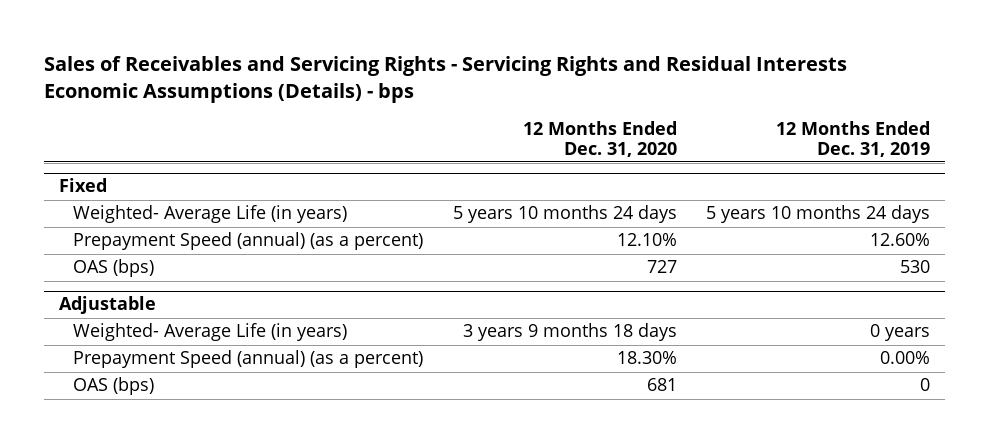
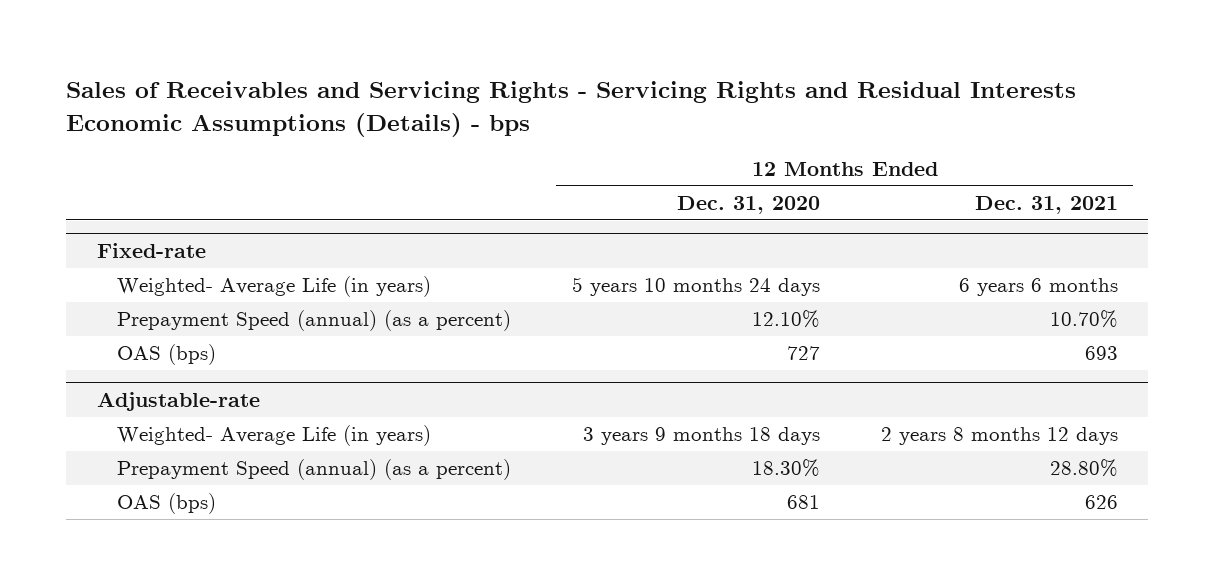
- | 12 Months Ended Dec. 31, 2020 | 12 Months Ended Dec. 31, 2019
+ | 12 Months Ended Dec. 31, 2020 | 12 Months Ended Dec. 31, 2021
- Fixed
+ Fixed-rate
- Adjustable
+ Adjustable-rate

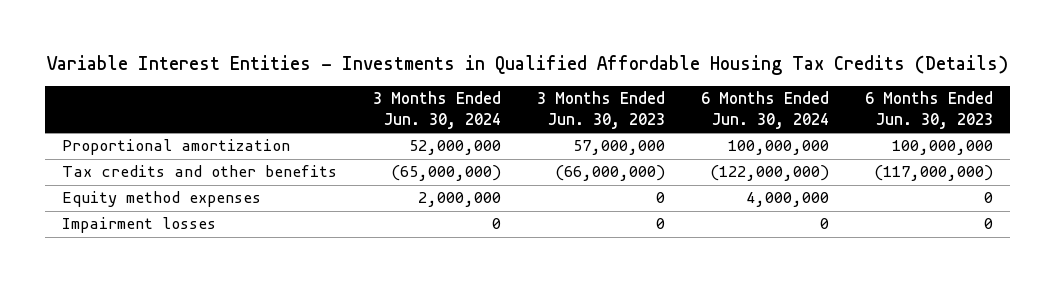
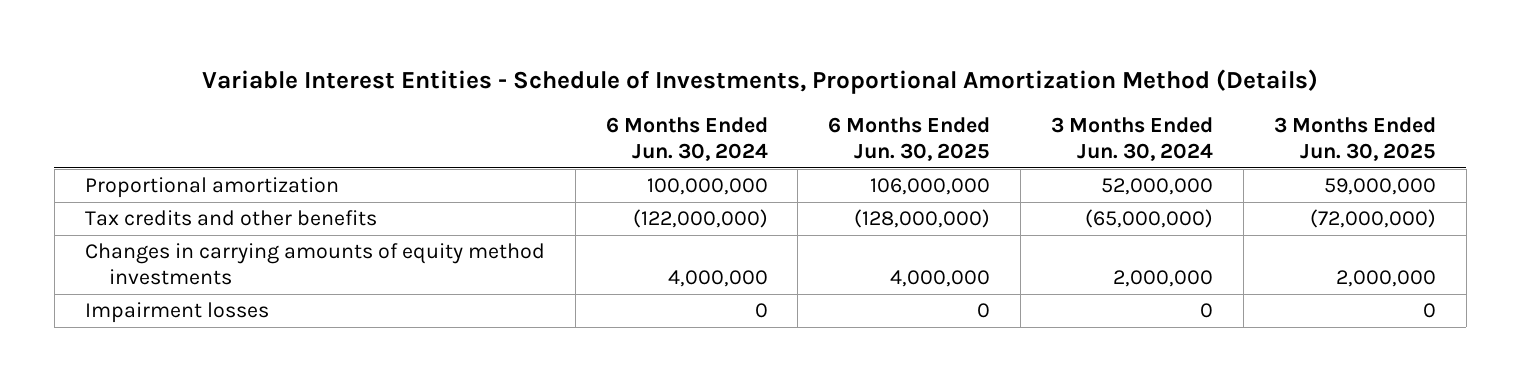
- Variable Interest Entities - Investments in Qualified Affordable Housing Tax Credits (Details)
+ Variable Interest Entities - Schedule of Investments, Proportional Amortization Method (Details)
- | 3 Months Ended Jun. 30, 2024 | 3 Months Ended Jun. 30, 2023 | 6 Months Ended Jun. 30, 2024 | 6 Months Ended Jun. 30, 2023
+ | 6 Months Ended Jun. 30, 2024 | 6 Months Ended Jun. 30, 2025 | 3 Months Ended Jun. 30, 2024 | 3 Months Ended Jun. 30, 2025
- Equity method expenses | 2,000,000 | 0 | 4,000,000 | 0
+ Changes in carrying amounts of equity method investments | 4,000,000 | 4,000,000 | 2,000,000 | 2,000,000

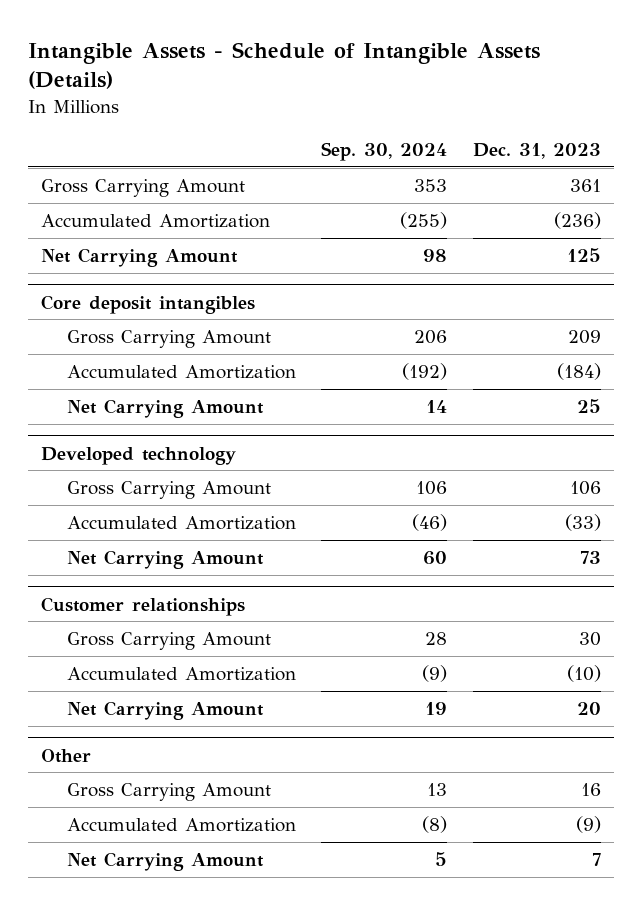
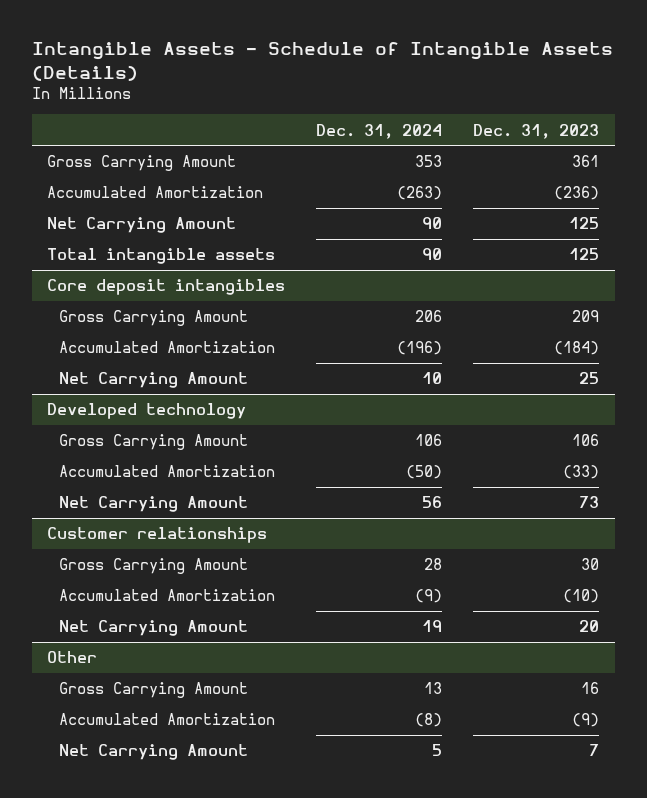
- | Sep. 30, 2024 | Dec. 31, 2023
+ | Dec. 31, 2024 | Dec. 31, 2023
+ Total intangible assets | 90 | 125

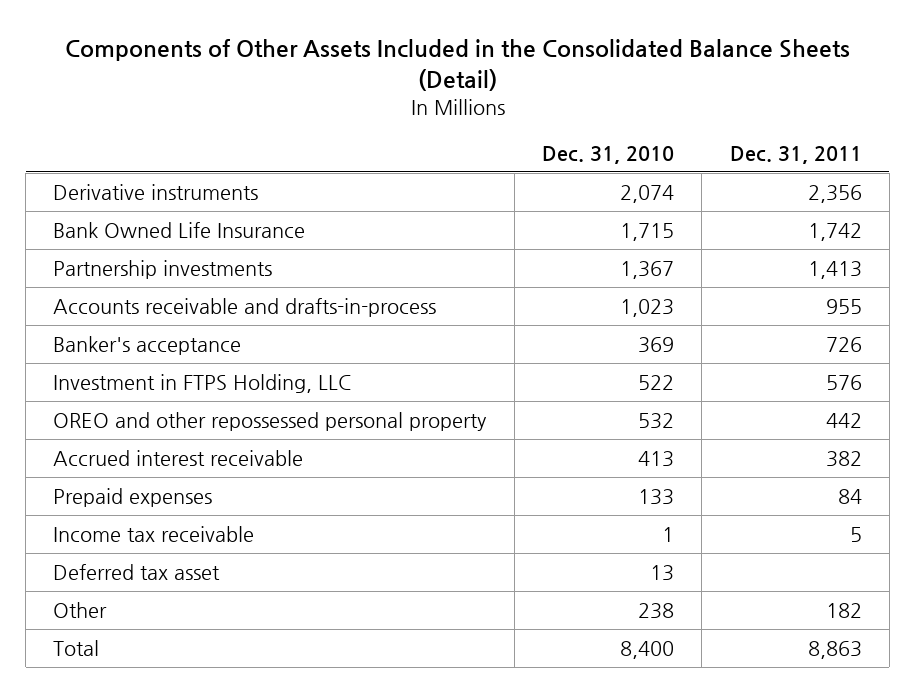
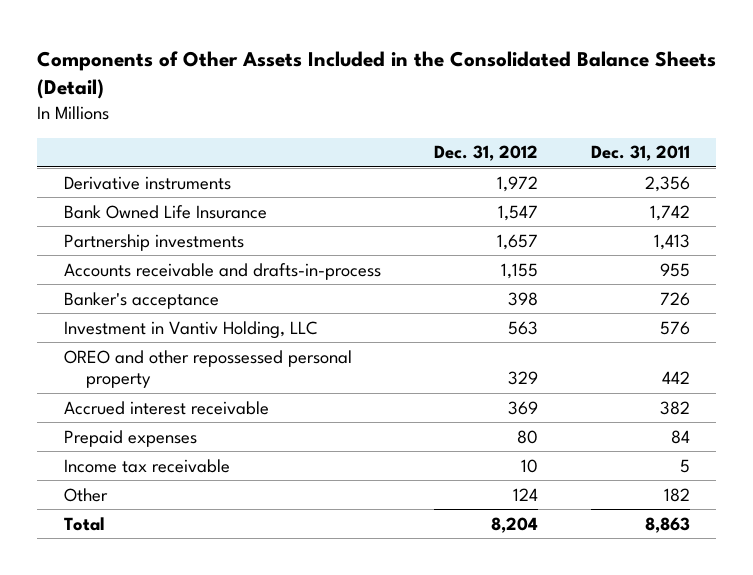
- | Dec. 31, 2010 | Dec. 31, 2011
+ | Dec. 31, 2012 | Dec. 31, 2011
- Investment in FTPS Holding, LLC | 522 | 576
+ Investment in Vantiv Holding, LLC | 563 | 576
- Deferred tax asset | 13 |

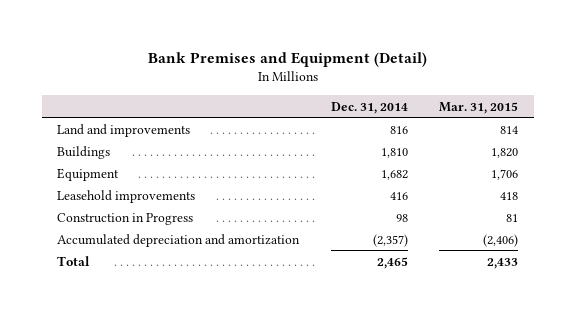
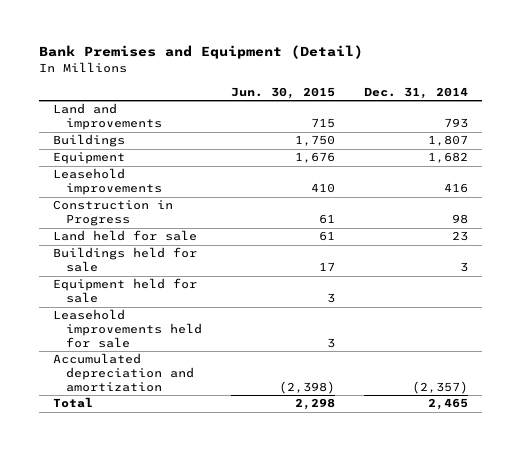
- | Dec. 31, 2014 | Mar. 31, 2015
+ | Jun. 30, 2015 | Dec. 31, 2014
- Land and improvements | 816 | 814
- Buildings | 1,810 | 1,820
+ Land and improvements | 715 | 793
+ Buildings | 1,750 | 1,807
+ Land held for sale | 61 | 23
+ Buildings held for sale | 17 | 3
+ Equipment held for sale | 3 |
+ Leasehold improvements held for sale | 3 |

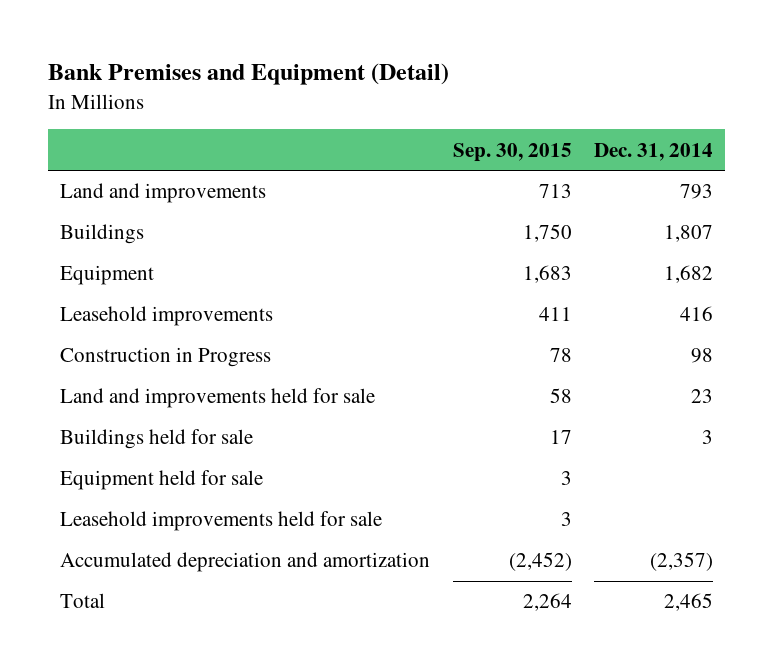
- | Jun. 30, 2015 | Dec. 31, 2014
+ | Sep. 30, 2015 | Dec. 31, 2014
- Land held for sale | 61 | 23
+ Land and improvements held for sale | 58 | 23

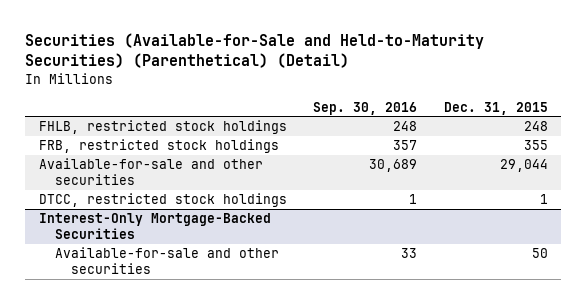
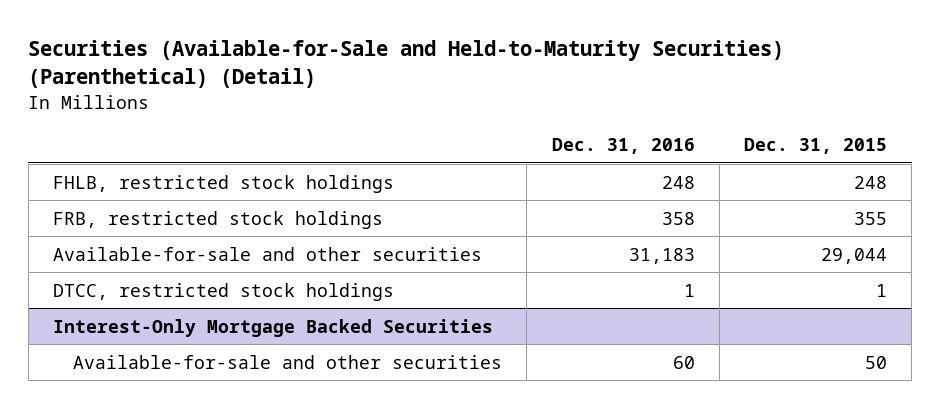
- | Sep. 30, 2016 | Dec. 31, 2015
+ | Dec. 31, 2016 | Dec. 31, 2015
- Interest-Only Mortgage-Backed Securities
+ Interest-Only Mortgage Backed Securities

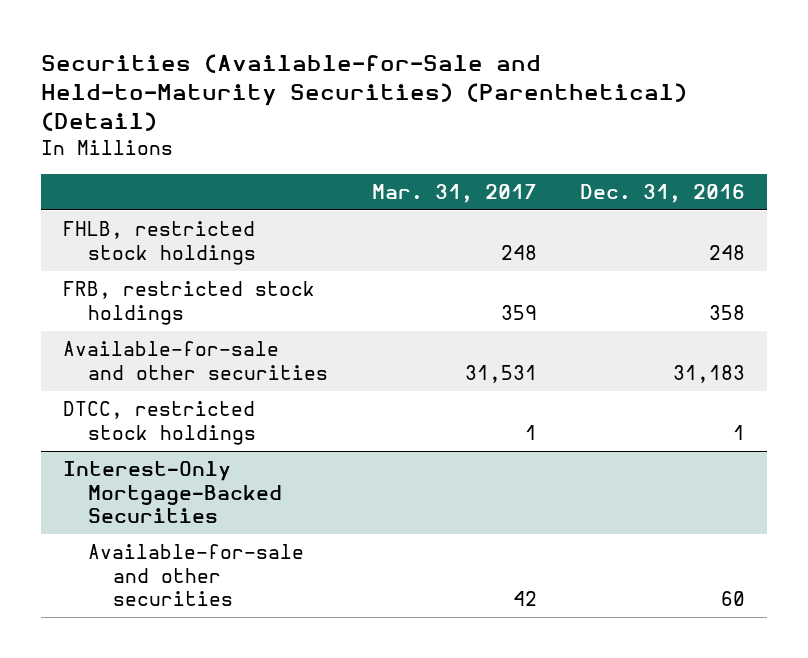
- | Dec. 31, 2016 | Dec. 31, 2015
+ | Mar. 31, 2017 | Dec. 31, 2016
- Interest-Only Mortgage Backed Securities
+ Interest-Only Mortgage-Backed Securities

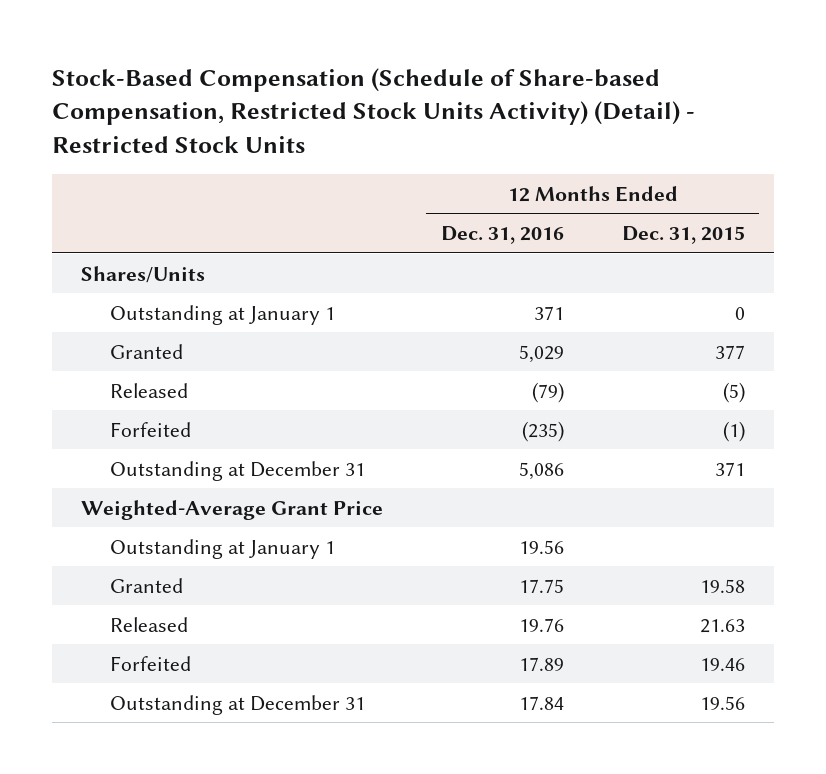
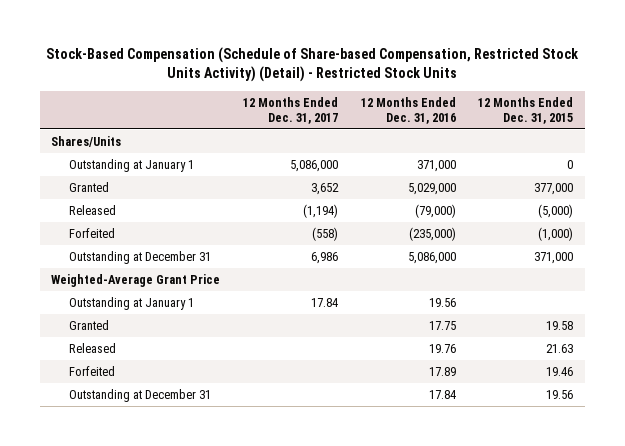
- | 12 Months Ended Dec. 31, 2016 | 12 Months Ended Dec. 31, 2015
+ | 12 Months Ended Dec. 31, 2017 | 12 Months Ended Dec. 31, 2016 | 12 Months Ended Dec. 31, 2015
- Outstanding at January 1 | 371 | 0
- Granted | 5,029 | 377
- Released | (79) | (5)
- Forfeited | (235) | (1)
- Outstanding at December 31 | 5,086 | 371
+ Outstanding at January 1 | 5,086,000 | 371,000 | 0
+ Granted | 3,652 | 5,029,000 | 377,000
+ Released | (1,194) | (79,000) | (5,000)
+ Forfeited | (558) | (235,000) | (1,000)
+ Outstanding at December 31 | 6,986 | 5,086,000 | 371,000

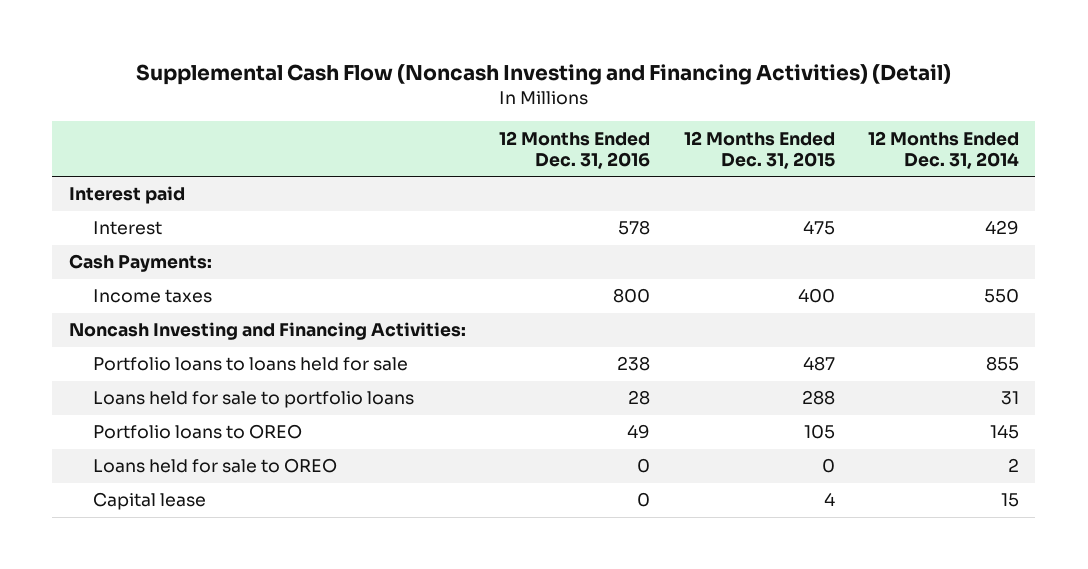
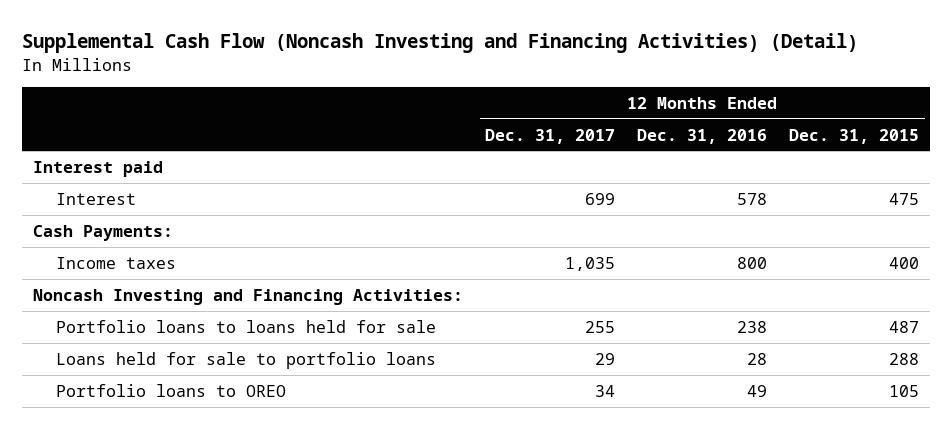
- | 12 Months Ended Dec. 31, 2016 | 12 Months Ended Dec. 31, 2015 | 12 Months Ended Dec. 31, 2014
+ | 12 Months Ended Dec. 31, 2017 | 12 Months Ended Dec. 31, 2016 | 12 Months Ended Dec. 31, 2015
- Loans held for sale to OREO | 0 | 0 | 2
- Capital lease | 0 | 4 | 15

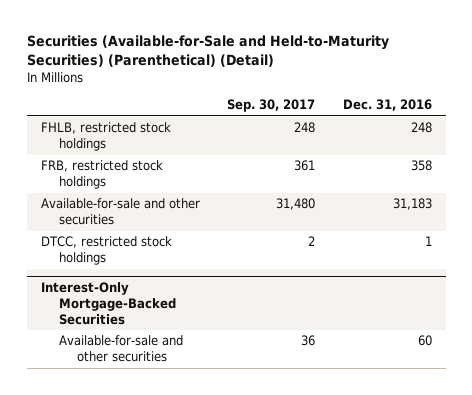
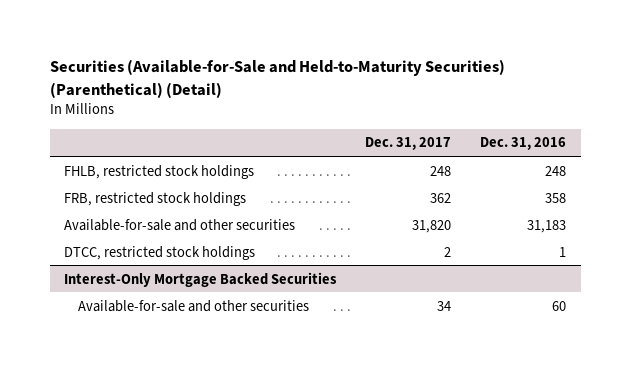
- | Sep. 30, 2017 | Dec. 31, 2016
+ | Dec. 31, 2017 | Dec. 31, 2016
- Interest-Only Mortgage-Backed Securities
+ Interest-Only Mortgage Backed Securities

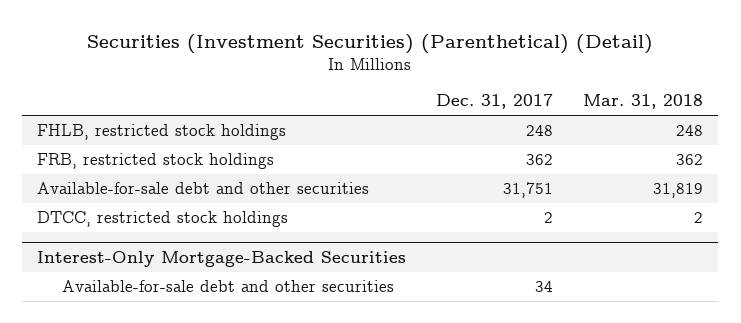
- Securities (Available-for-Sale and Held-to-Maturity Securities) (Parenthetical) (Detail)
+ Securities (Investment Securities) (Parenthetical) (Detail)
- | Dec. 31, 2017 | Dec. 31, 2016
+ | Dec. 31, 2017 | Mar. 31, 2018
- Available-for-sale and other securities | 31,820 | 31,183
+ Available-for-sale debt and other securities | 31,751 | 31,819
- Interest-Only Mortgage Backed Securities
- Available-for-sale and other securities | 34 | 60
+ Interest-Only Mortgage-Backed Securities
+ Available-for-sale debt and other securities | 34 |

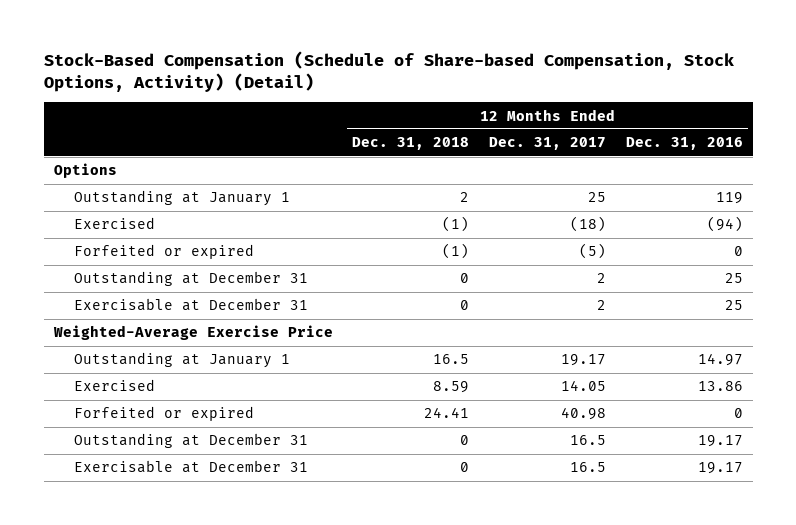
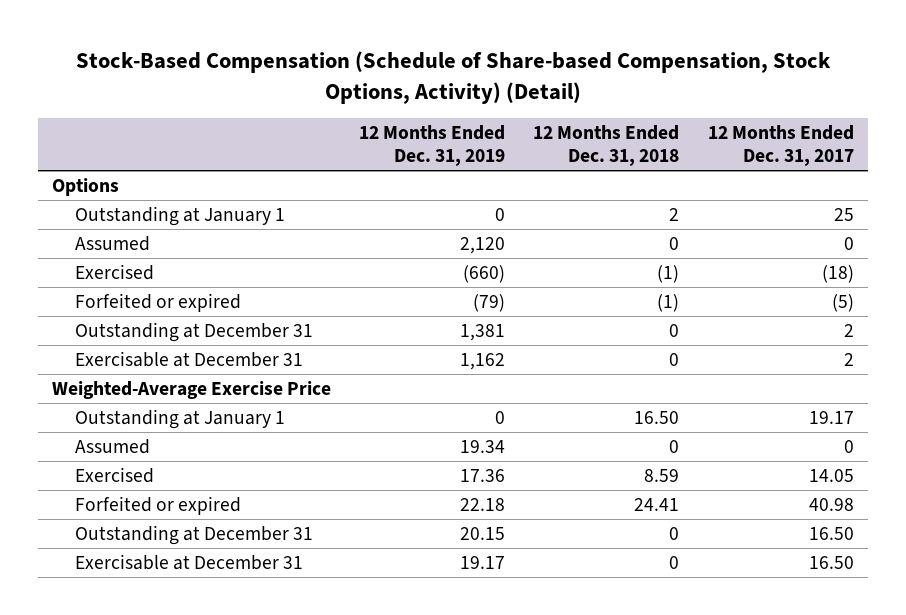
- | 12 Months Ended Dec. 31, 2018 | 12 Months Ended Dec. 31, 2017 | 12 Months Ended Dec. 31, 2016
+ | 12 Months Ended Dec. 31, 2019 | 12 Months Ended Dec. 31, 2018 | 12 Months Ended Dec. 31, 2017
+ Assumed | 2,120 | 0 | 0
- Outstanding at January 1 | 16.5 | 19.17 | 14.97
+ Outstanding at January 1 | 0 | 16.50 | 19.17
+ Assumed | 19.34 | 0 | 0
- Outstanding at December 31 | 0 | 16.5 | 19.17
- Exercisable at December 31 | 0 | 16.5 | 19.17
+ Outstanding at December 31 | 20.15 | 0 | 16.50
+ Exercisable at December 31 | 19.17 | 0 | 16.50

